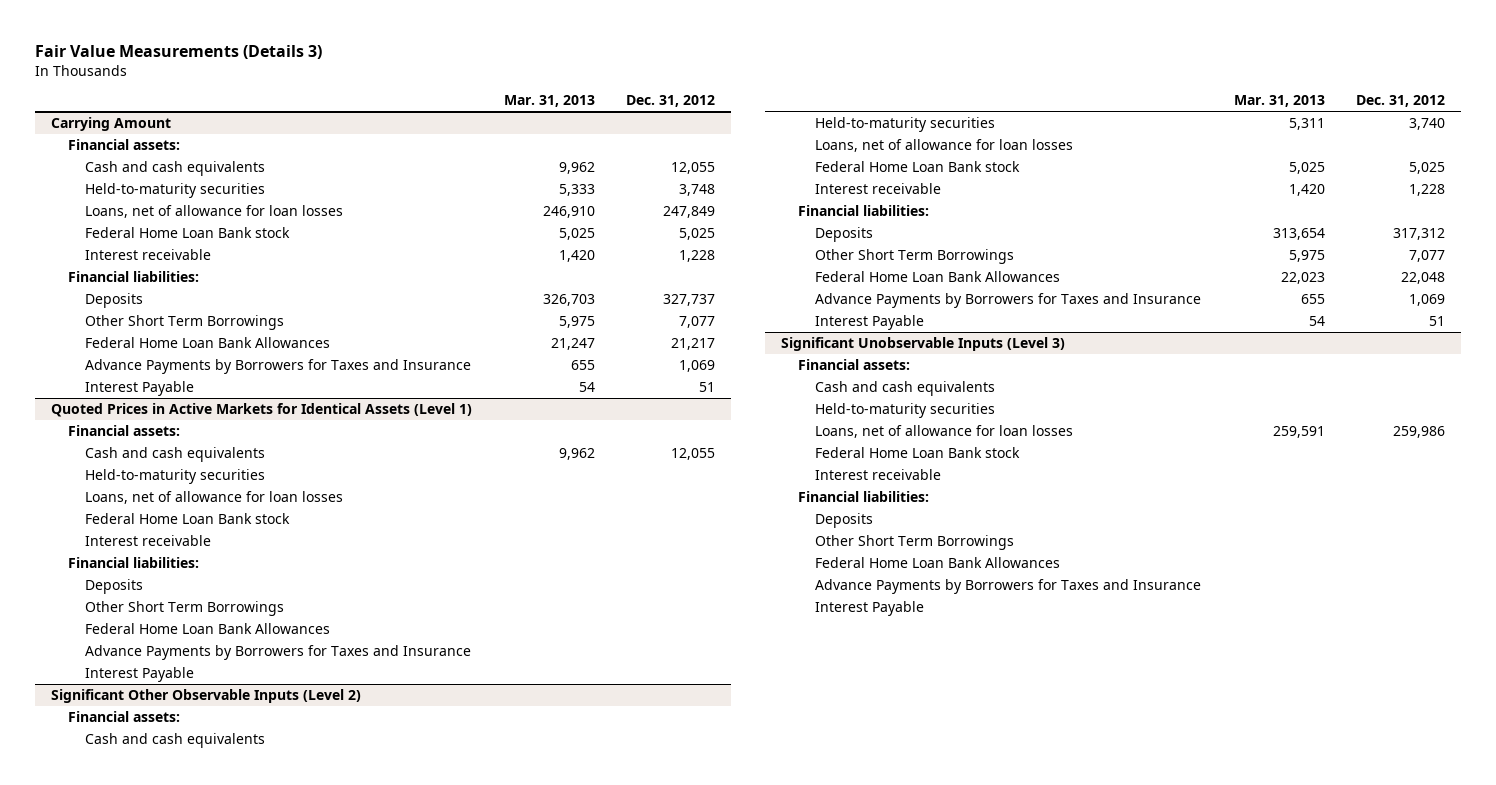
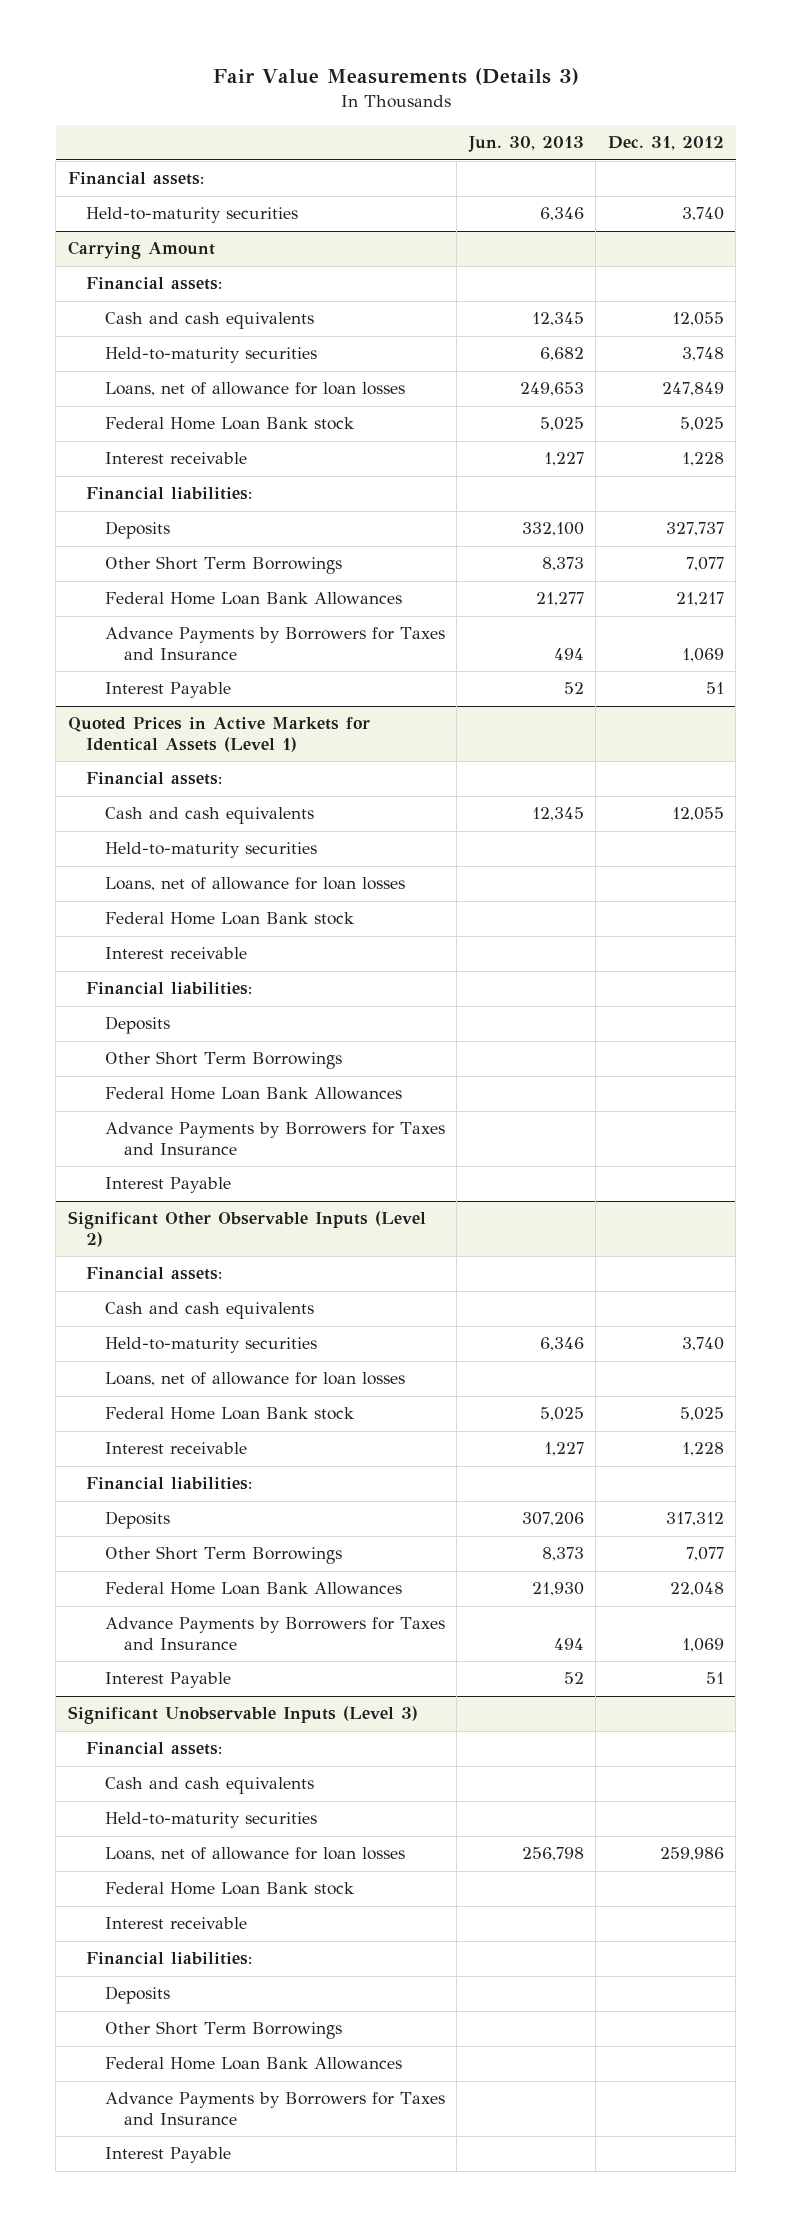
- | Mar. 31, 2013 | Dec. 31, 2012
+ | Jun. 30, 2013 | Dec. 31, 2012
+ Financial assets:
+ Held-to-maturity securities | 6,346 | 3,740

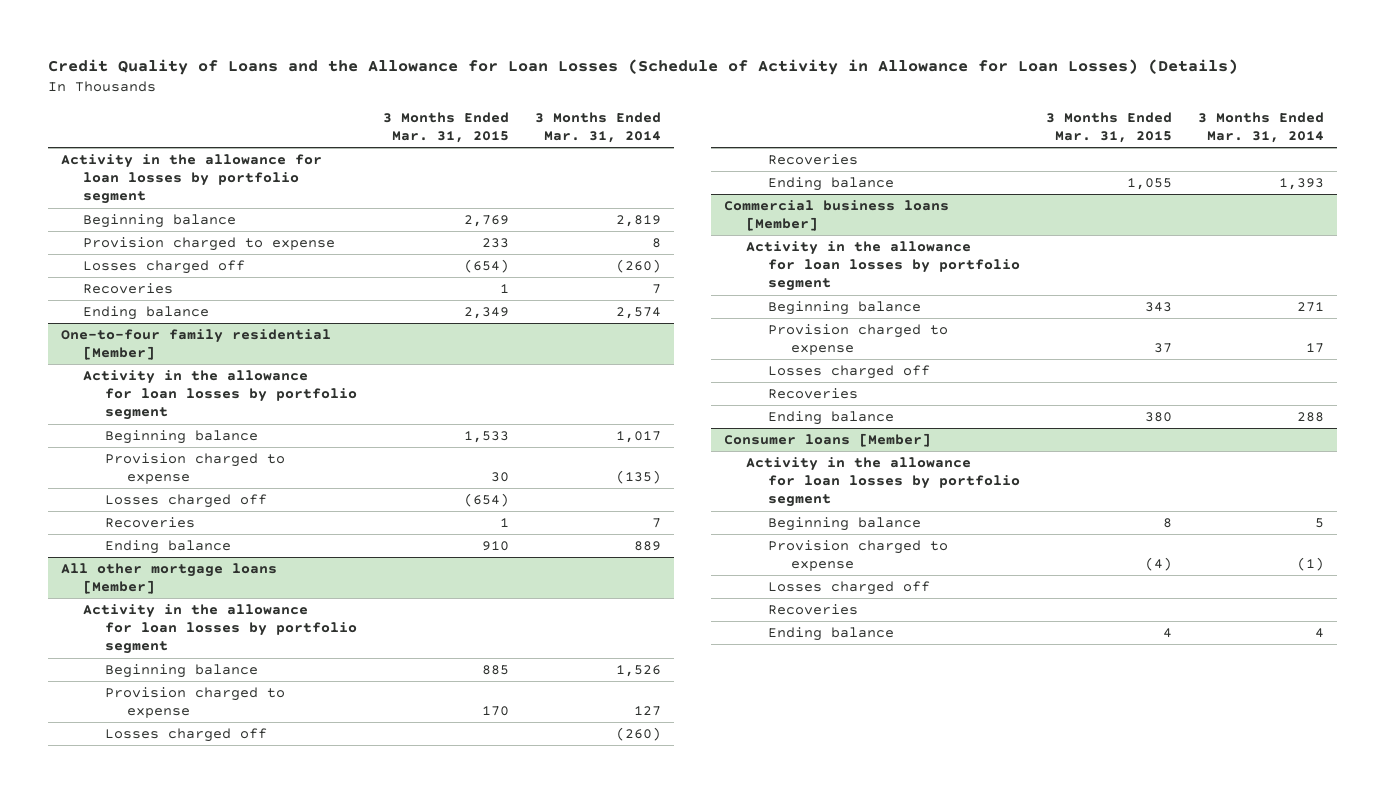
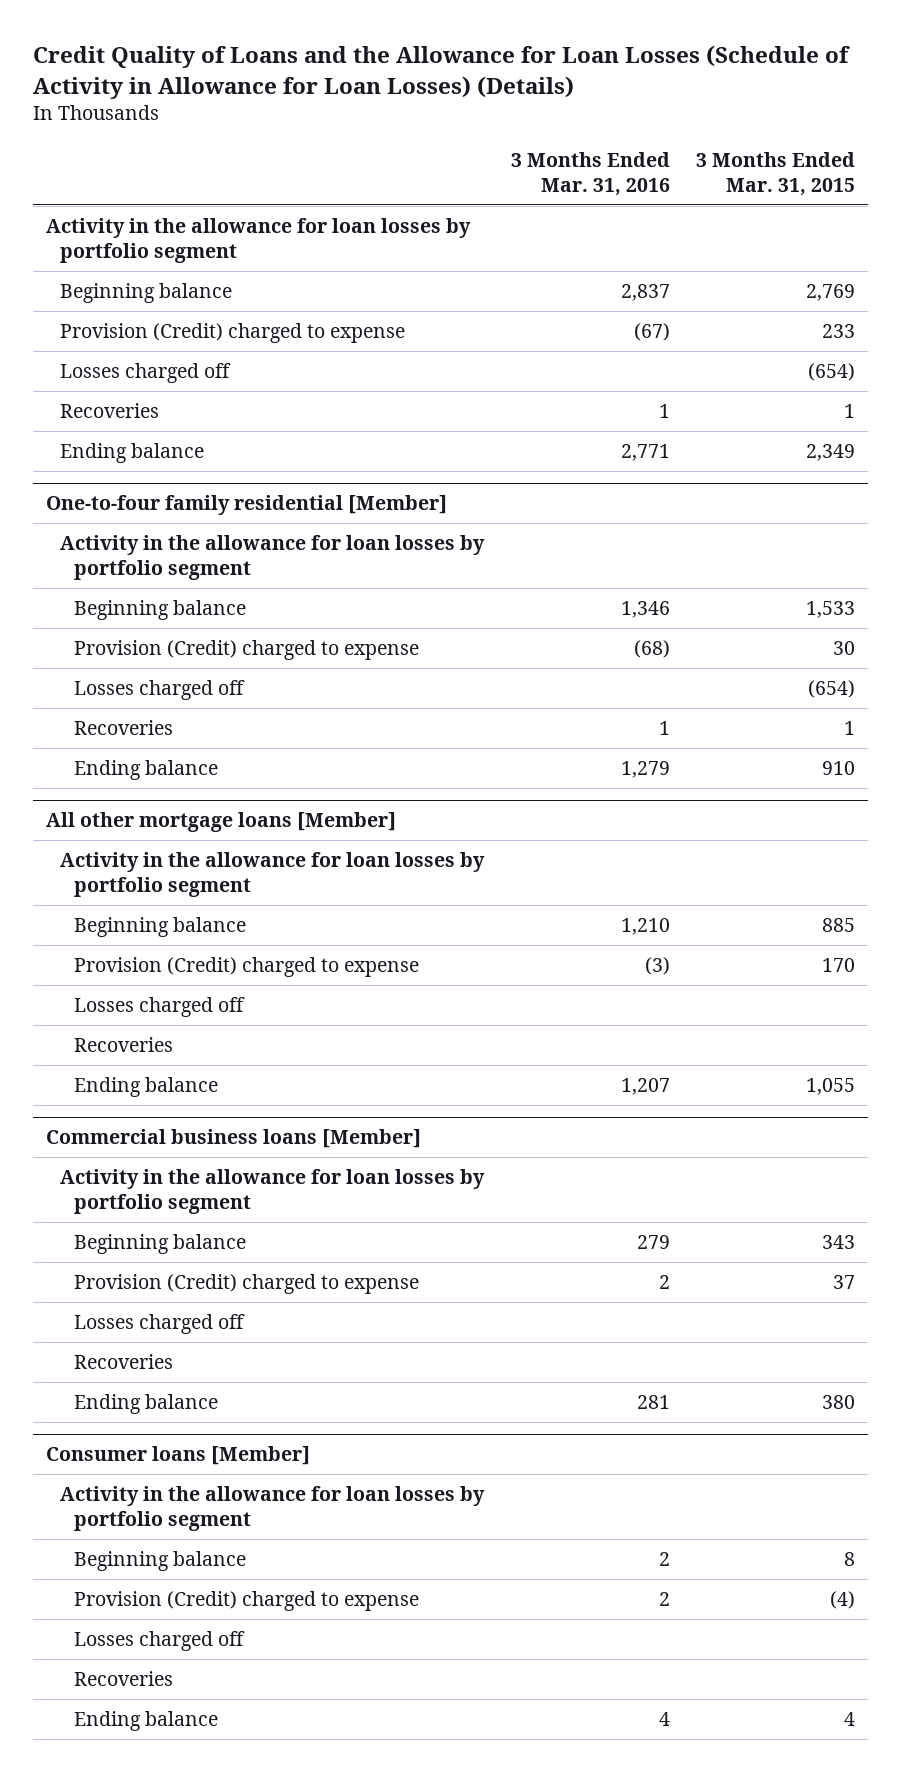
- | 3 Months Ended Mar. 31, 2015 | 3 Months Ended Mar. 31, 2014
+ | 3 Months Ended Mar. 31, 2016 | 3 Months Ended Mar. 31, 2015
- Provision charged to expense | 233 | 8
+ Provision (Credit) charged to expense | (67) | 233
@ One-to-four family residential [Member]
- Provision charged to expense | 30 | (135)
+ Provision (Credit) charged to expense | (68) | 30
@ All other mortgage loans [Member]
- Provision charged to expense | 170 | 127
+ Provision (Credit) charged to expense | (3) | 170
@ Commercial business loans [Member]
- Provision charged to expense | 37 | 17
+ Provision (Credit) charged to expense | 2 | 37
@ Consumer loans [Member]
- Provision charged to expense | (4) | (1)
+ Provision (Credit) charged to expense | 2 | (4)

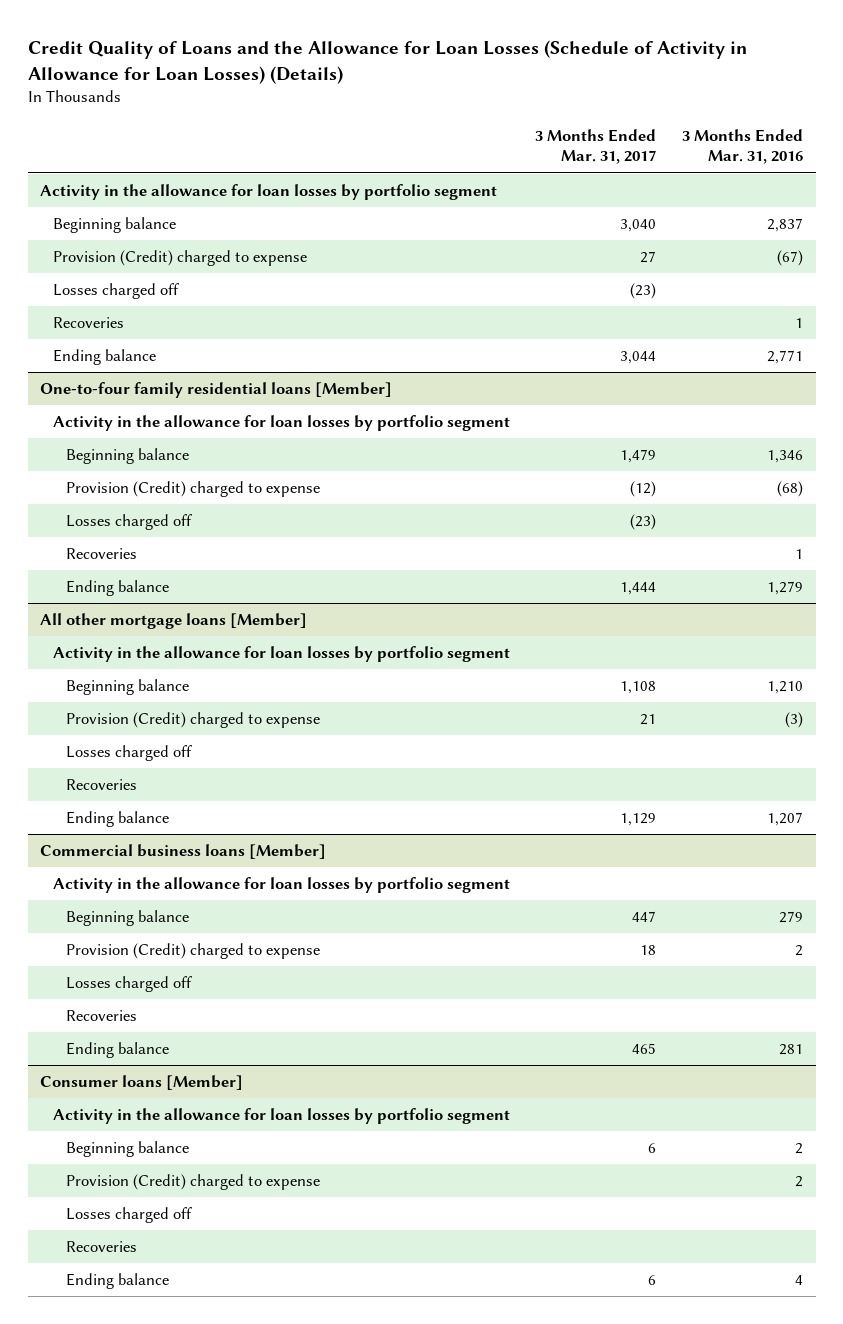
- | 3 Months Ended Mar. 31, 2016 | 3 Months Ended Mar. 31, 2015
+ | 3 Months Ended Mar. 31, 2017 | 3 Months Ended Mar. 31, 2016
- One-to-four family residential [Member]
+ One-to-four family residential loans [Member]

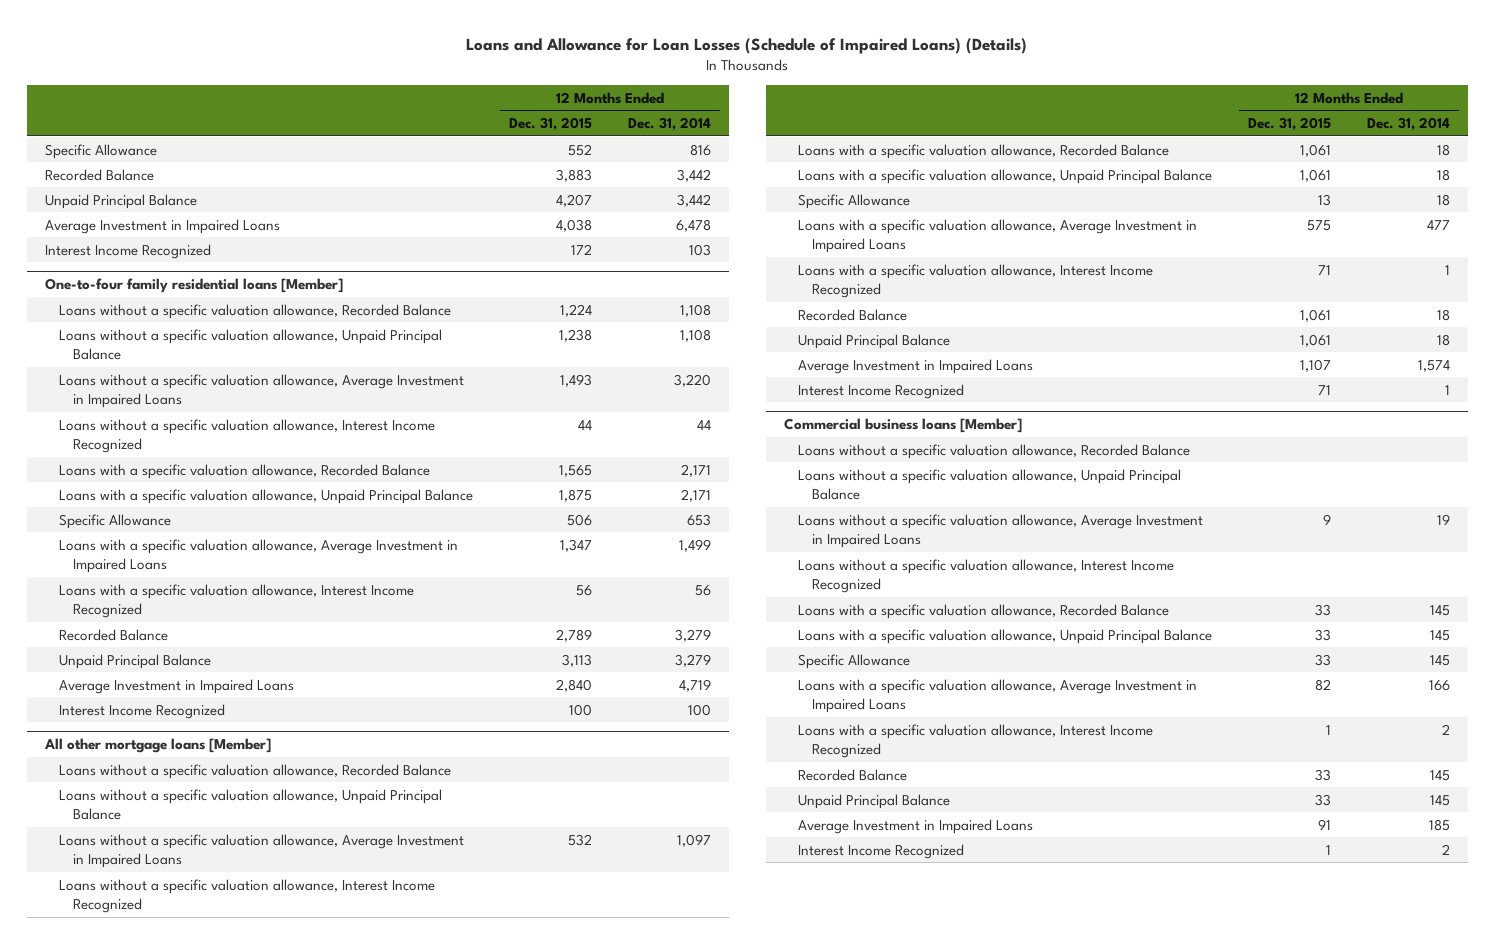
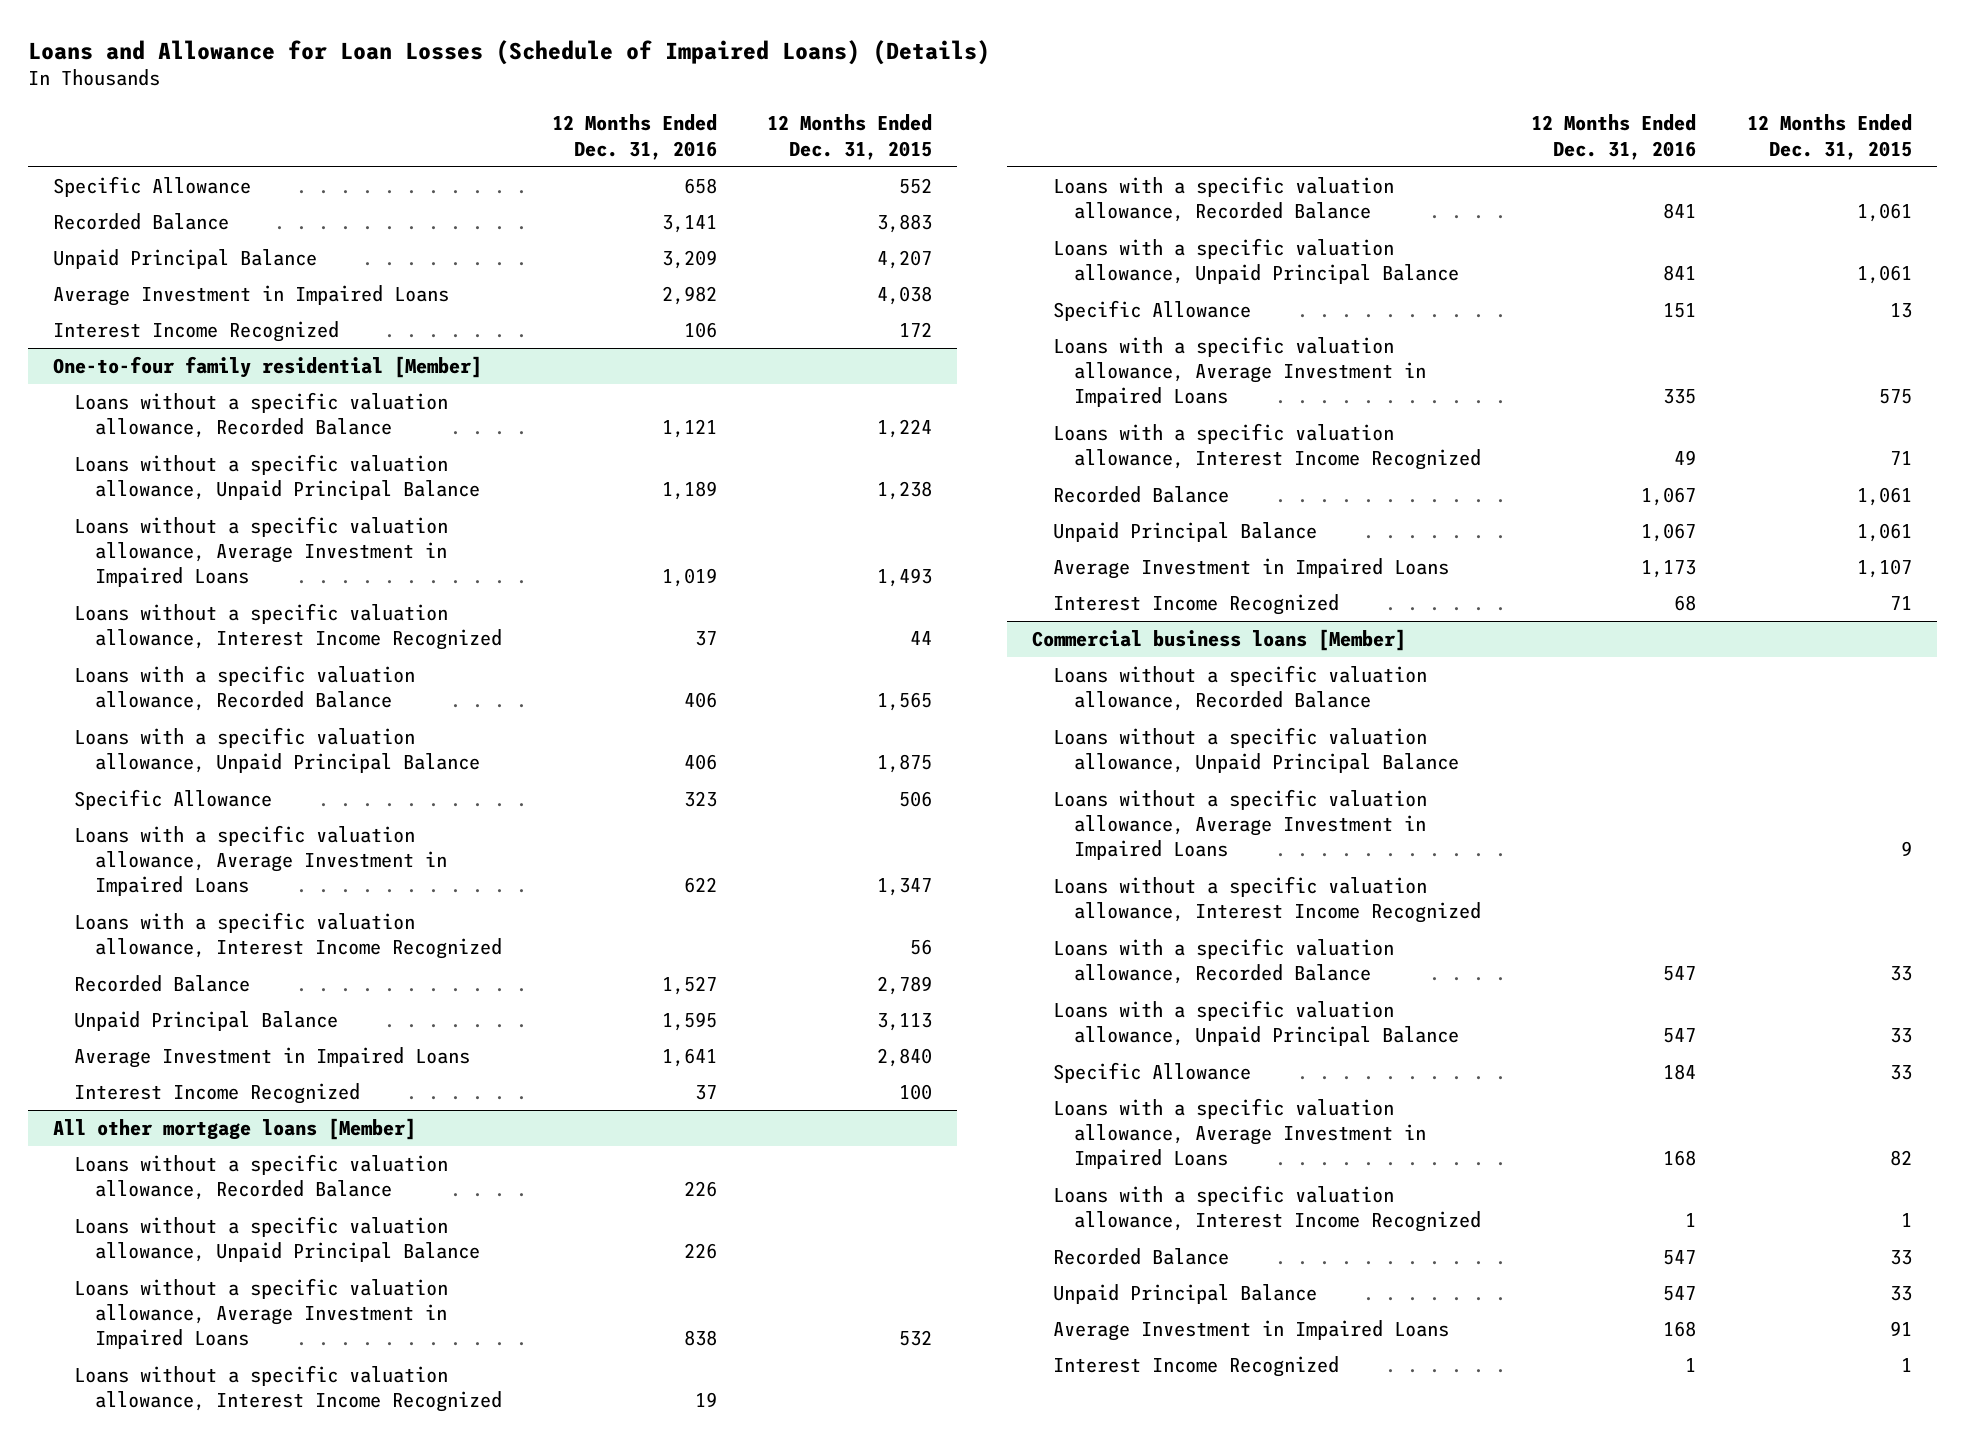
- | 12 Months Ended Dec. 31, 2015 | 12 Months Ended Dec. 31, 2014
+ | 12 Months Ended Dec. 31, 2016 | 12 Months Ended Dec. 31, 2015
- One-to-four family residential loans [Member]
+ One-to-four family residential [Member]

